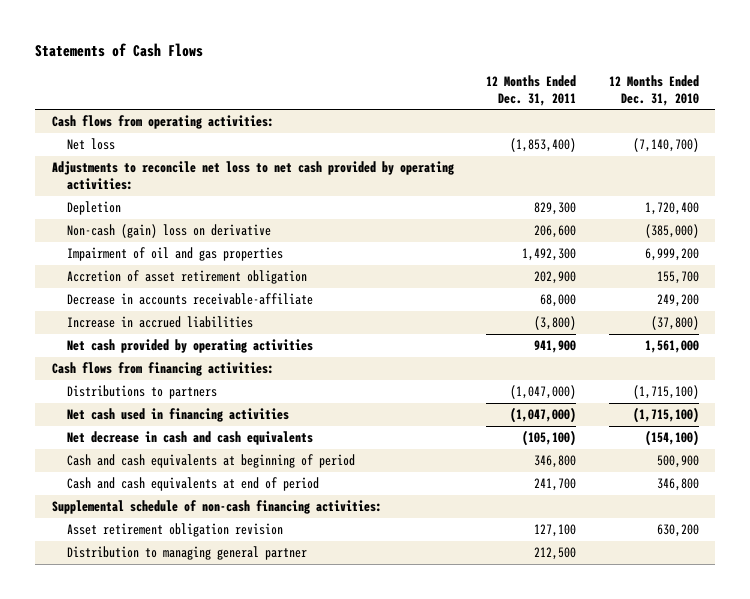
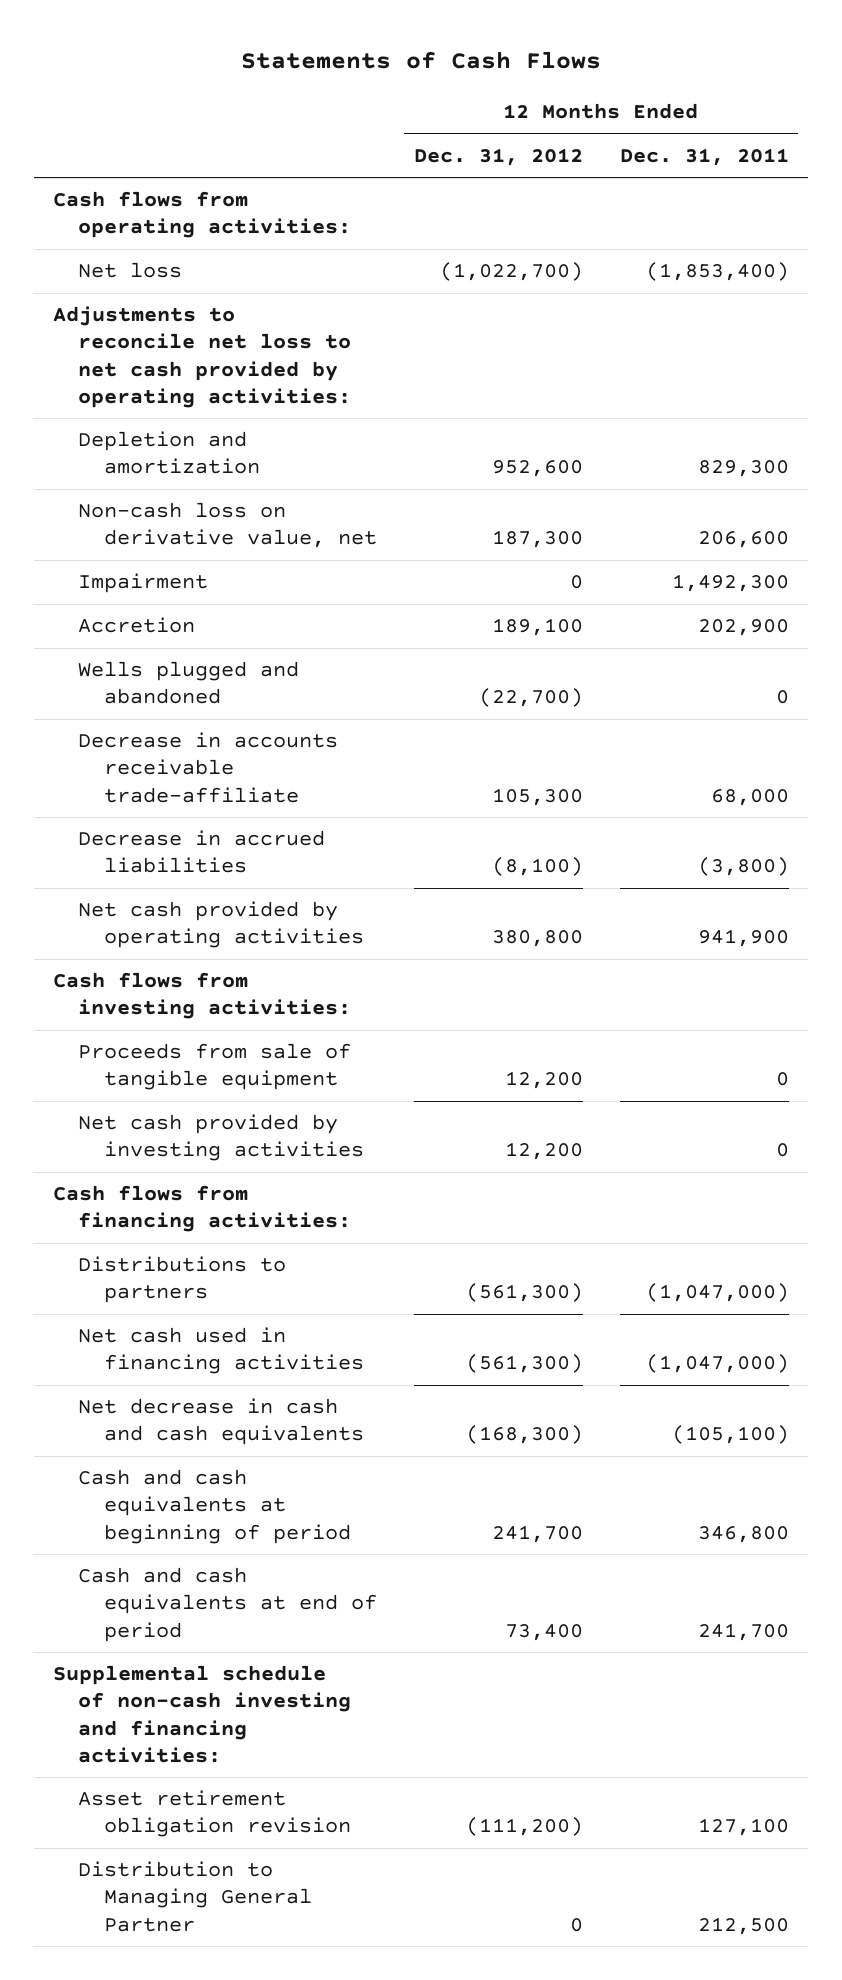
- | 12 Months Ended Dec. 31, 2011 | 12 Months Ended Dec. 31, 2010
+ | 12 Months Ended Dec. 31, 2012 | 12 Months Ended Dec. 31, 2011
- Depletion | 829,300 | 1,720,400
- Non-cash (gain) loss on derivative | 206,600 | (385,000)
- Impairment of oil and gas properties | 1,492,300 | 6,999,200
- Accretion of asset retirement obligation | 202,900 | 155,700
- Decrease in accounts receivable-affiliate | 68,000 | 249,200
- Increase in accrued liabilities | (3,800) | (37,800)
+ Depletion and amortization | 952,600 | 829,300
+ Non-cash loss on derivative value, net | 187,300 | 206,600
+ Impairment | 0 | 1,492,300
+ Accretion | 189,100 | 202,900
+ Wells plugged and abandoned | (22,700) | 0
+ Decrease in accounts receivable trade-affiliate | 105,300 | 68,000
+ Decrease in accrued liabilities | (8,100) | (3,800)
+ Cash flows from investing activities:
+ Proceeds from sale of tangible equipment | 12,200 | 0
+ Net cash provided by investing activities | 12,200 | 0
- Supplemental schedule of non-cash financing activities:
+ Supplemental schedule of non-cash investing and financing activities:
- Distribution to managing general partner | 212,500 |
+ Distribution to Managing General Partner | 0 | 212,500

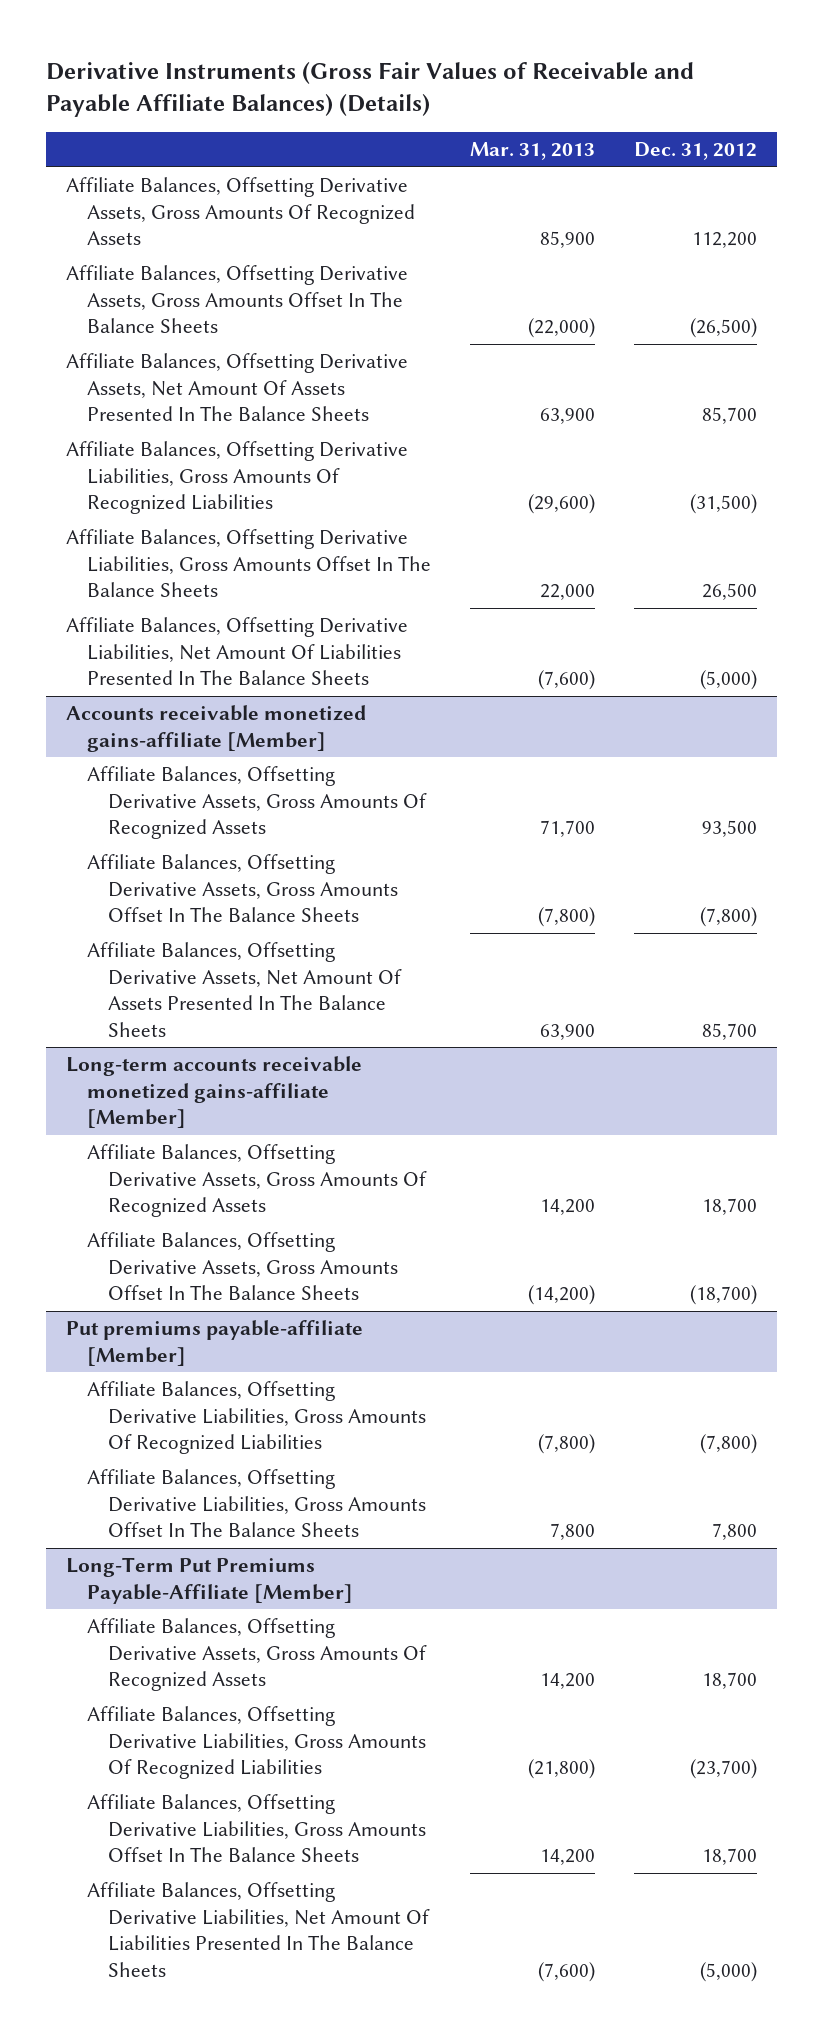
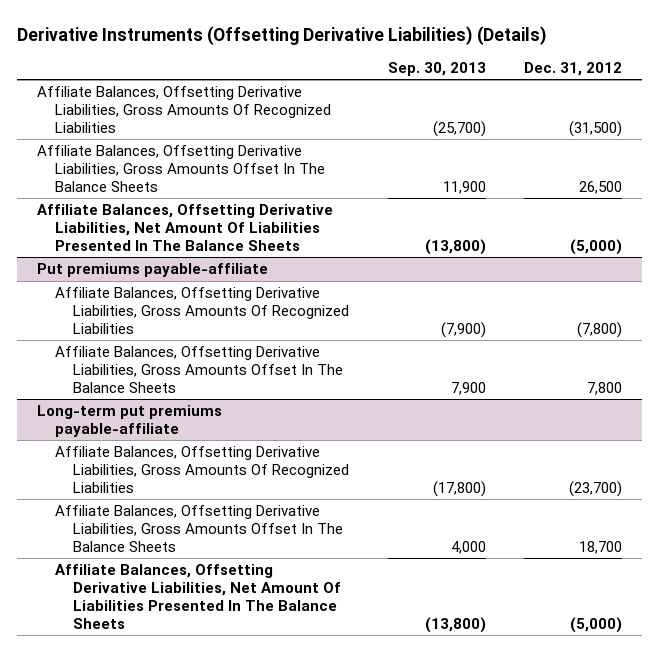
- Derivative Instruments (Gross Fair Values of Receivable and Payable Affiliate Balances) (Details)
+ Derivative Instruments (Offsetting Derivative Liabilities) (Details)
- | Mar. 31, 2013 | Dec. 31, 2012
+ | Sep. 30, 2013 | Dec. 31, 2012
- Affiliate Balances, Offsetting Derivative Assets, Gross Amounts Of Recognized Assets | 85,900 | 112,200
- Affiliate Balances, Offsetting Derivative Assets, Gross Amounts Offset In The Balance Sheets | (22,000) | (26,500)
- Affiliate Balances, Offsetting Derivative Assets, Net Amount Of Assets Presented In The Balance Sheets | 63,900 | 85,700
- Accounts receivable monetized gains-affiliate [Member]
- Affiliate Balances, Offsetting Derivative Assets, Gross Amounts Of Recognized Assets | 71,700 | 93,500
- Affiliate Balances, Offsetting Derivative Assets, Gross Amounts Offset In The Balance Sheets | (7,800) | (7,800)
- Affiliate Balances, Offsetting Derivative Assets, Net Amount Of Assets Presented In The Balance Sheets | 63,900 | 85,700
- Long-term accounts receivable monetized gains-affiliate [Member]
- Affiliate Balances, Offsetting Derivative Assets, Gross Amounts Of Recognized Assets | 14,200 | 18,700
- Affiliate Balances, Offsetting Derivative Assets, Gross Amounts Offset In The Balance Sheets | (14,200) | (18,700)
- Put premiums payable-affiliate [Member]
+ Put premiums payable-affiliate
- Long-Term Put Premiums Payable-Affiliate [Member]
- Affiliate Balances, Offsetting Derivative Assets, Gross Amounts Of Recognized Assets | 14,200 | 18,700
+ Long-term put premiums payable-affiliate

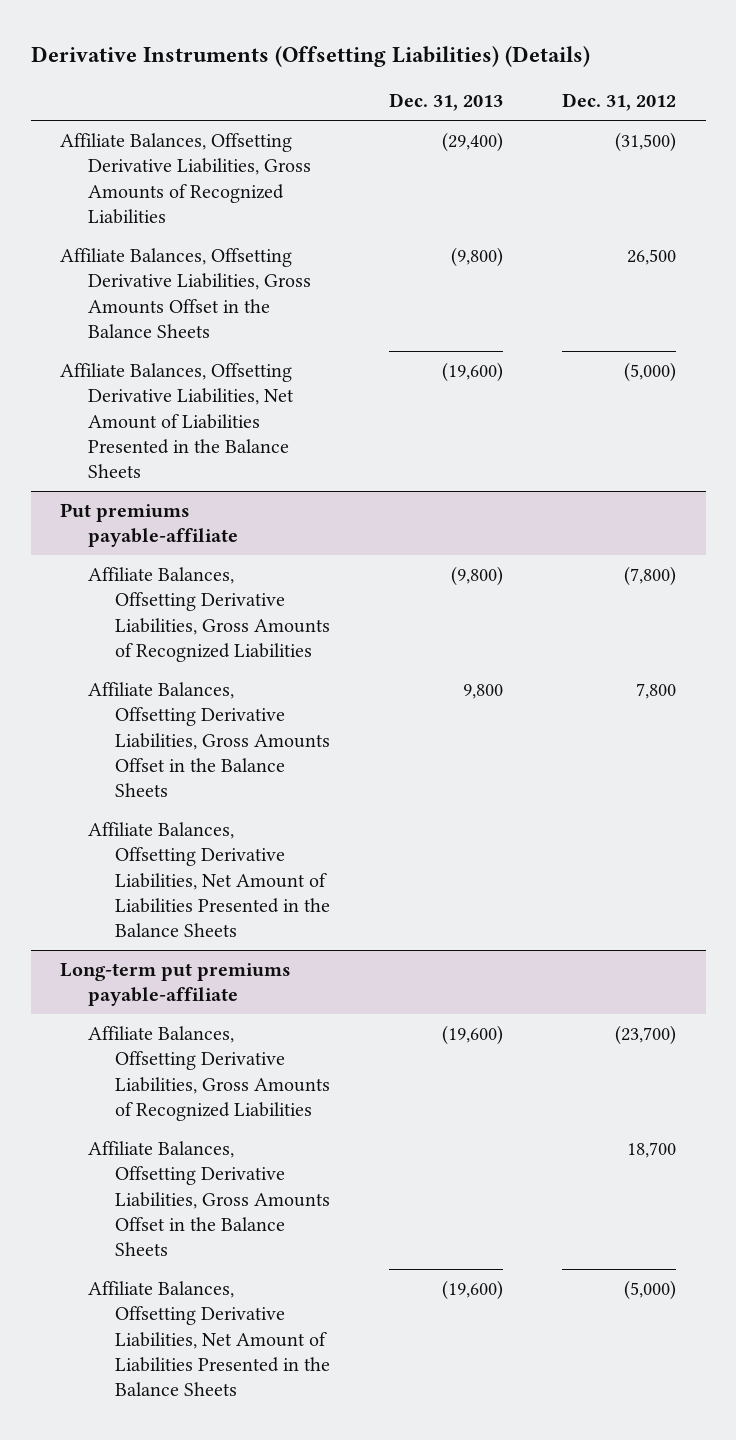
- Derivative Instruments (Offsetting Derivative Liabilities) (Details)
+ Derivative Instruments (Offsetting Liabilities) (Details)
- | Sep. 30, 2013 | Dec. 31, 2012
+ | Dec. 31, 2013 | Dec. 31, 2012
- Affiliate Balances, Offsetting Derivative Liabilities, Gross Amounts Of Recognized Liabilities | (25,700) | (31,500)
- Affiliate Balances, Offsetting Derivative Liabilities, Gross Amounts Offset In The Balance Sheets | 11,900 | 26,500
- Affiliate Balances, Offsetting Derivative Liabilities, Net Amount Of Liabilities Presented In The Balance Sheets | (13,800) | (5,000)
+ Affiliate Balances, Offsetting Derivative Liabilities, Gross Amounts of Recognized Liabilities | (29,400) | (31,500)
+ Affiliate Balances, Offsetting Derivative Liabilities, Gross Amounts Offset in the Balance Sheets | (9,800) | 26,500
+ Affiliate Balances, Offsetting Derivative Liabilities, Net Amount of Liabilities Presented in the Balance Sheets | (19,600) | (5,000)
@ Put premiums payable-affiliate
- Affiliate Balances, Offsetting Derivative Liabilities, Gross Amounts Of Recognized Liabilities | (7,900) | (7,800)
- Affiliate Balances, Offsetting Derivative Liabilities, Gross Amounts Offset In The Balance Sheets | 7,900 | 7,800
+ Affiliate Balances, Offsetting Derivative Liabilities, Gross Amounts of Recognized Liabilities | (9,800) | (7,800)
+ Affiliate Balances, Offsetting Derivative Liabilities, Gross Amounts Offset in the Balance Sheets | 9,800 | 7,800
+ Affiliate Balances, Offsetting Derivative Liabilities, Net Amount of Liabilities Presented in the Balance Sheets
@ Long-term put premiums payable-affiliate
- Affiliate Balances, Offsetting Derivative Liabilities, Gross Amounts Of Recognized Liabilities | (17,800) | (23,700)
- Affiliate Balances, Offsetting Derivative Liabilities, Gross Amounts Offset In The Balance Sheets | 4,000 | 18,700
- Affiliate Balances, Offsetting Derivative Liabilities, Net Amount Of Liabilities Presented In The Balance Sheets | (13,800) | (5,000)
+ Affiliate Balances, Offsetting Derivative Liabilities, Gross Amounts of Recognized Liabilities | (19,600) | (23,700)
+ Affiliate Balances, Offsetting Derivative Liabilities, Gross Amounts Offset in the Balance Sheets | | 18,700
+ Affiliate Balances, Offsetting Derivative Liabilities, Net Amount of Liabilities Presented in the Balance Sheets | (19,600) | (5,000)

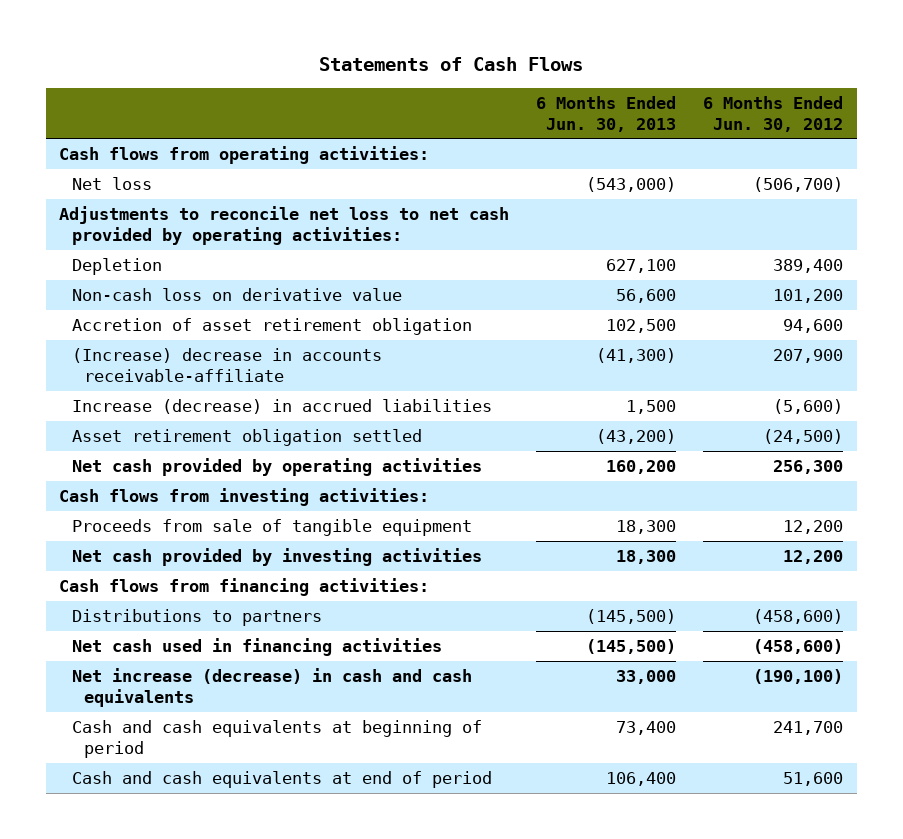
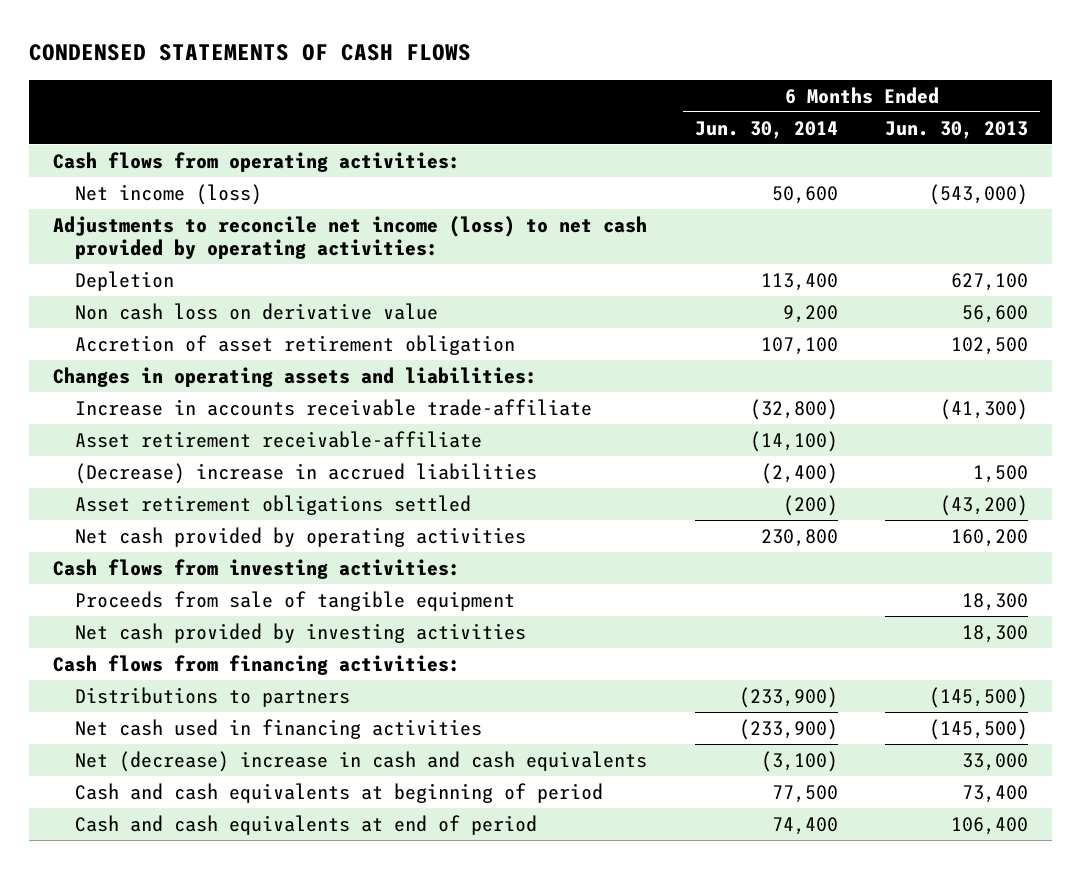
- Statements of Cash Flows
+ CONDENSED STATEMENTS OF CASH FLOWS
- | 6 Months Ended Jun. 30, 2013 | 6 Months Ended Jun. 30, 2012
+ | 6 Months Ended Jun. 30, 2014 | 6 Months Ended Jun. 30, 2013
- Net loss | (543,000) | (506,700)
- Adjustments to reconcile net loss to net cash provided by operating activities:
+ Net income (loss) | 50,600 | (543,000)
+ Adjustments to reconcile net income (loss) to net cash provided by operating activities:
- Non-cash loss on derivative value | 56,600 | 101,200
+ Non cash loss on derivative value | 9,200 | 56,600
- (Increase) decrease in accounts receivable-affiliate | (41,300) | 207,900
- Increase (decrease) in accrued liabilities | 1,500 | (5,600)
- Asset retirement obligation settled | (43,200) | (24,500)
+ Changes in operating assets and liabilities:
+ Increase in accounts receivable trade-affiliate | (32,800) | (41,300)
+ Asset retirement receivable-affiliate | (14,100) |
+ (Decrease) increase in accrued liabilities | (2,400) | 1,500
+ Asset retirement obligations settled | (200) | (43,200)
- Net increase (decrease) in cash and cash equivalents | 33,000 | (190,100)
+ Net (decrease) increase in cash and cash equivalents | (3,100) | 33,000

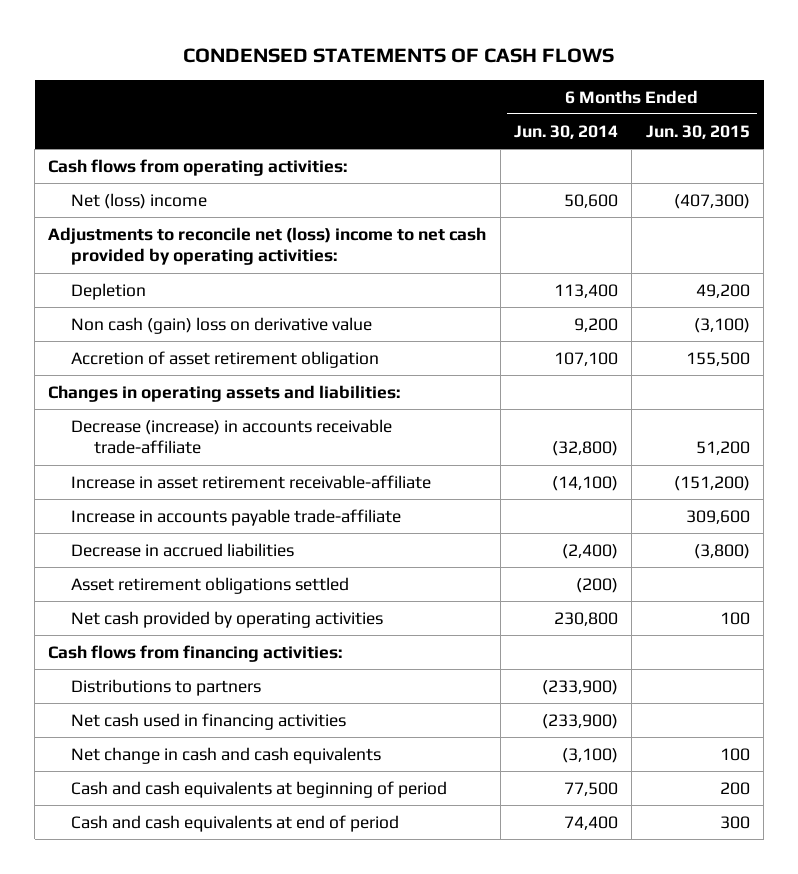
- | 6 Months Ended Jun. 30, 2014 | 6 Months Ended Jun. 30, 2013
+ | 6 Months Ended Jun. 30, 2014 | 6 Months Ended Jun. 30, 2015
- Net income (loss) | 50,600 | (543,000)
- Adjustments to reconcile net income (loss) to net cash provided by operating activities:
+ Net (loss) income | 50,600 | (407,300)
+ Adjustments to reconcile net (loss) income to net cash provided by operating activities:
- Non cash loss on derivative value | 9,200 | 56,600
+ Non cash (gain) loss on derivative value | 9,200 | (3,100)
- Increase in accounts receivable trade-affiliate | (32,800) | (41,300)
- Asset retirement receivable-affiliate | (14,100) |
- (Decrease) increase in accrued liabilities | (2,400) | 1,500
+ Decrease (increase) in accounts receivable trade-affiliate | (32,800) | 51,200
+ Increase in asset retirement receivable-affiliate | (14,100) | (151,200)
+ Increase in accounts payable trade-affiliate | | 309,600
+ Decrease in accrued liabilities | (2,400) | (3,800)
- Cash flows from investing activities:
- Proceeds from sale of tangible equipment | | 18,300
- Net cash provided by investing activities | | 18,300
- Net (decrease) increase in cash and cash equivalents | (3,100) | 33,000
+ Net change in cash and cash equivalents | (3,100) | 100

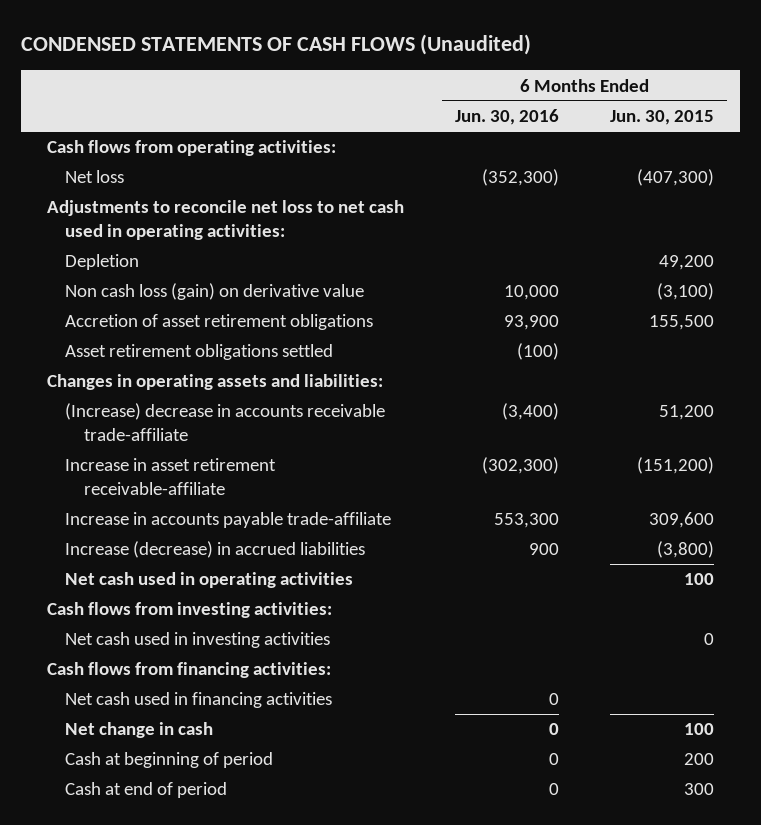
- CONDENSED STATEMENTS OF CASH FLOWS
+ CONDENSED STATEMENTS OF CASH FLOWS (Unaudited)
- | 6 Months Ended Jun. 30, 2014 | 6 Months Ended Jun. 30, 2015
+ | 6 Months Ended Jun. 30, 2016 | 6 Months Ended Jun. 30, 2015
- Net (loss) income | 50,600 | (407,300)
- Adjustments to reconcile net (loss) income to net cash provided by operating activities:
+ Net loss | (352,300) | (407,300)
+ Adjustments to reconcile net loss to net cash used in operating activities:
- Non cash (gain) loss on derivative value | 9,200 | (3,100)
- Accretion of asset retirement obligation | 107,100 | 155,500
+ Non cash loss (gain) on derivative value | 10,000 | (3,100)
+ Accretion of asset retirement obligations | 93,900 | 155,500
moved up: Asset retirement obligations settled | (100) |
- Decrease (increase) in accounts receivable trade-affiliate | (32,800) | 51,200
+ (Increase) decrease in accounts receivable trade-affiliate | (3,400) | 51,200
- Decrease in accrued liabilities | (2,400) | (3,800)
- Net cash provided by operating activities | 230,800 | 100
+ Increase (decrease) in accrued liabilities | 900 | (3,800)
+ Net cash used in operating activities | | 100
+ Cash flows from investing activities:
+ Net cash used in investing activities | | 0
- Distributions to partners | (233,900) |
- Net change in cash and cash equivalents | (3,100) | 100
- Cash and cash equivalents at beginning of period | 77,500 | 200
- Cash and cash equivalents at end of period | 74,400 | 300
+ Net change in cash | 0 | 100
+ Cash at beginning of period | 0 | 200
+ Cash at end of period | 0 | 300

